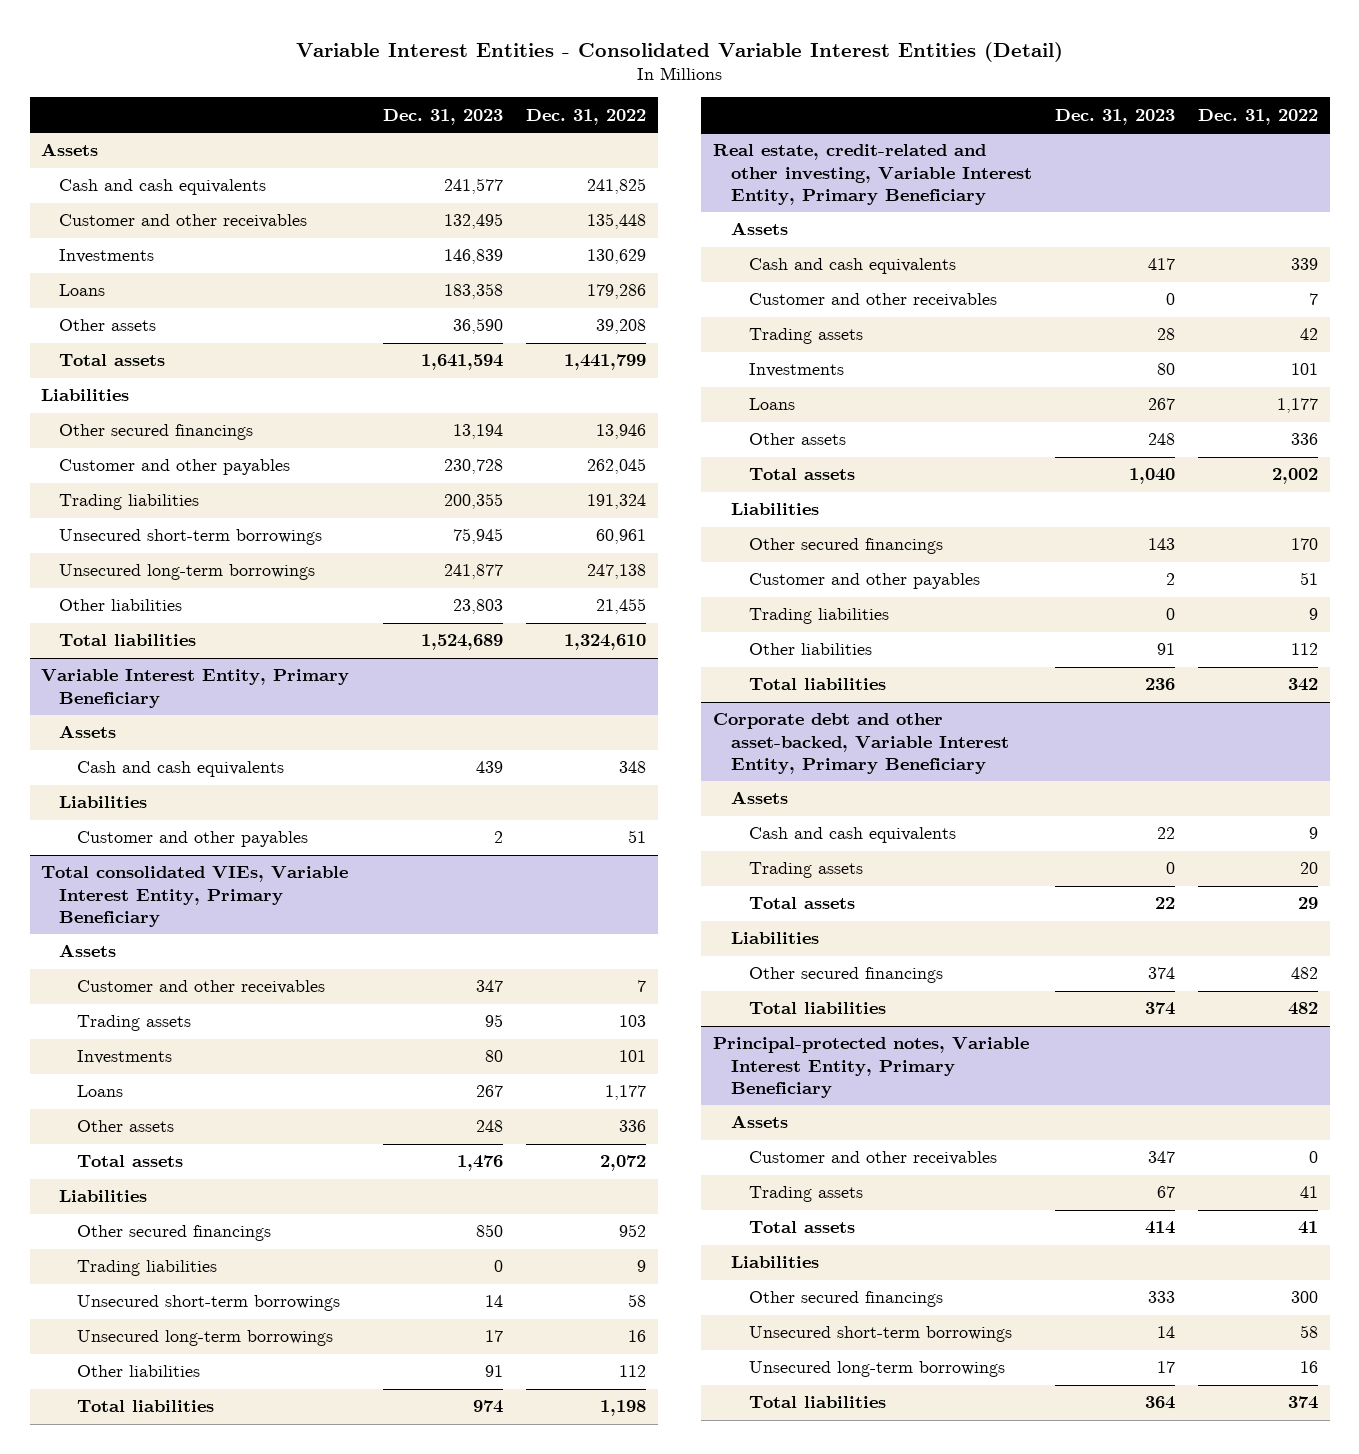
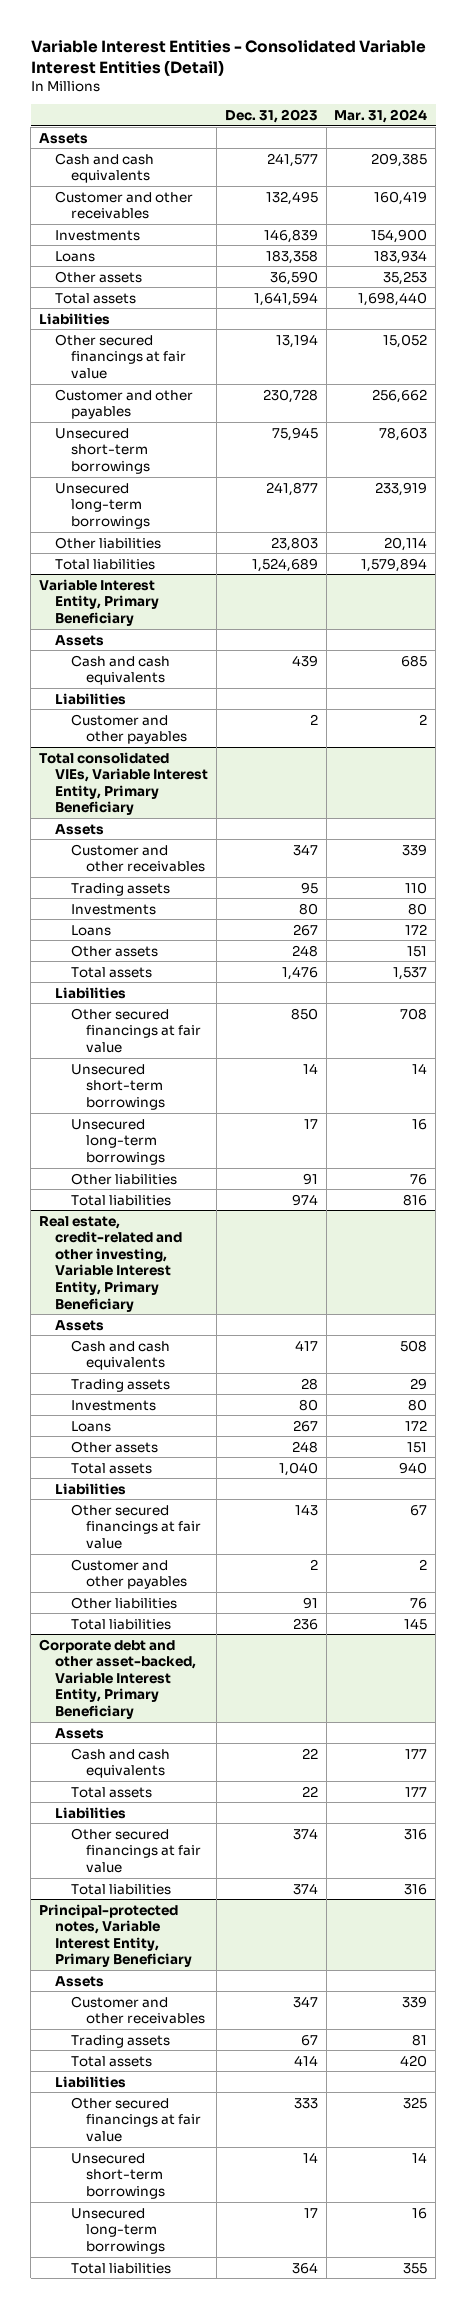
- | Dec. 31, 2023 | Dec. 31, 2022
+ | Dec. 31, 2023 | Mar. 31, 2024
- Other secured financings | 13,194 | 13,946
+ Other secured financings at fair value | 13,194 | 15,052
- Trading liabilities | 200,355 | 191,324
@ Total consolidated VIEs, Variable Interest Entity, Primary Beneficiary
- Other secured financings | 850 | 952
- Trading liabilities | 0 | 9
+ Other secured financings at fair value | 850 | 708
@ Real estate, credit-related and other investing, Variable Interest Entity, Primary Beneficiary
- Customer and other receivables | 0 | 7
- Other secured financings | 143 | 170
+ Other secured financings at fair value | 143 | 67
- Trading liabilities | 0 | 9
@ Corporate debt and other asset-backed, Variable Interest Entity, Primary Beneficiary
- Trading assets | 0 | 20
- Other secured financings | 374 | 482
+ Other secured financings at fair value | 374 | 316
@ Principal-protected notes, Variable Interest Entity, Primary Beneficiary
- Other secured financings | 333 | 300
+ Other secured financings at fair value | 333 | 325

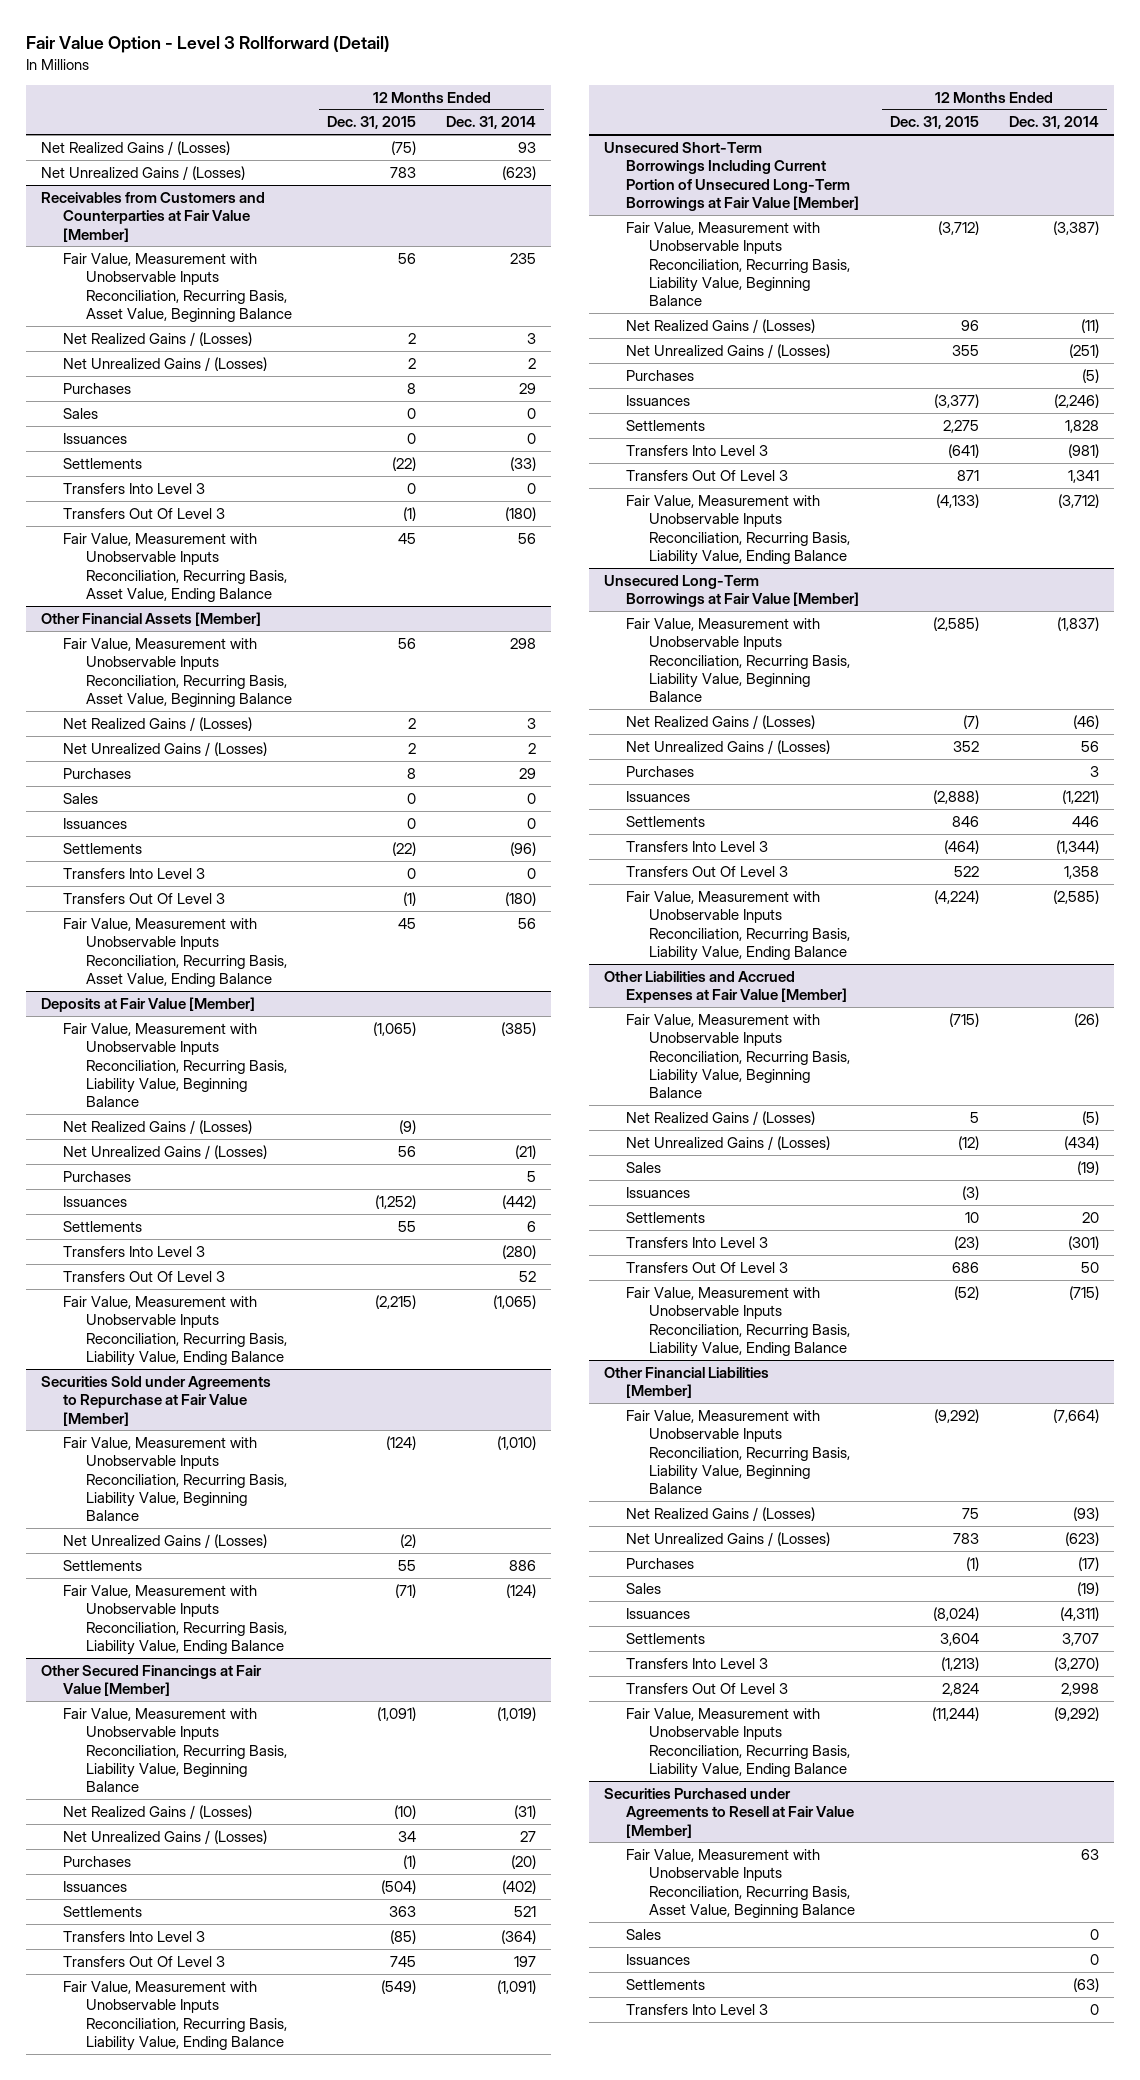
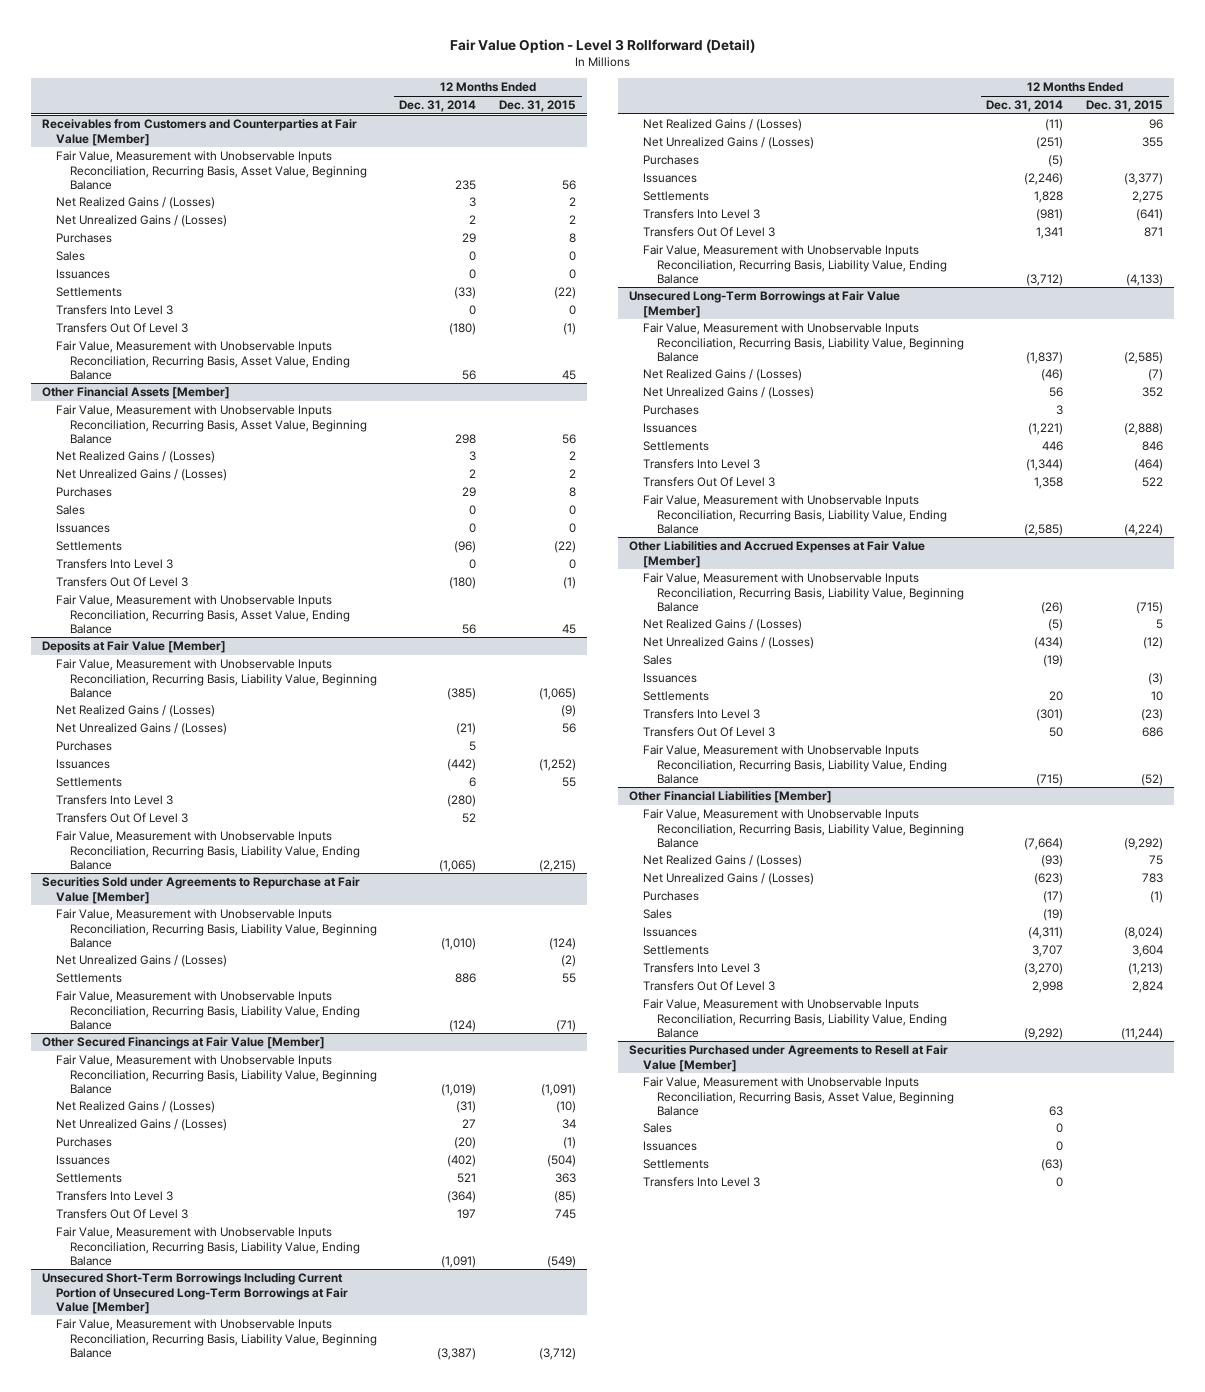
- | 12 Months Ended Dec. 31, 2015 | 12 Months Ended Dec. 31, 2014
+ | 12 Months Ended Dec. 31, 2014 | 12 Months Ended Dec. 31, 2015
- Net Realized Gains / (Losses) | (75) | 93
- Net Unrealized Gains / (Losses) | 783 | (623)

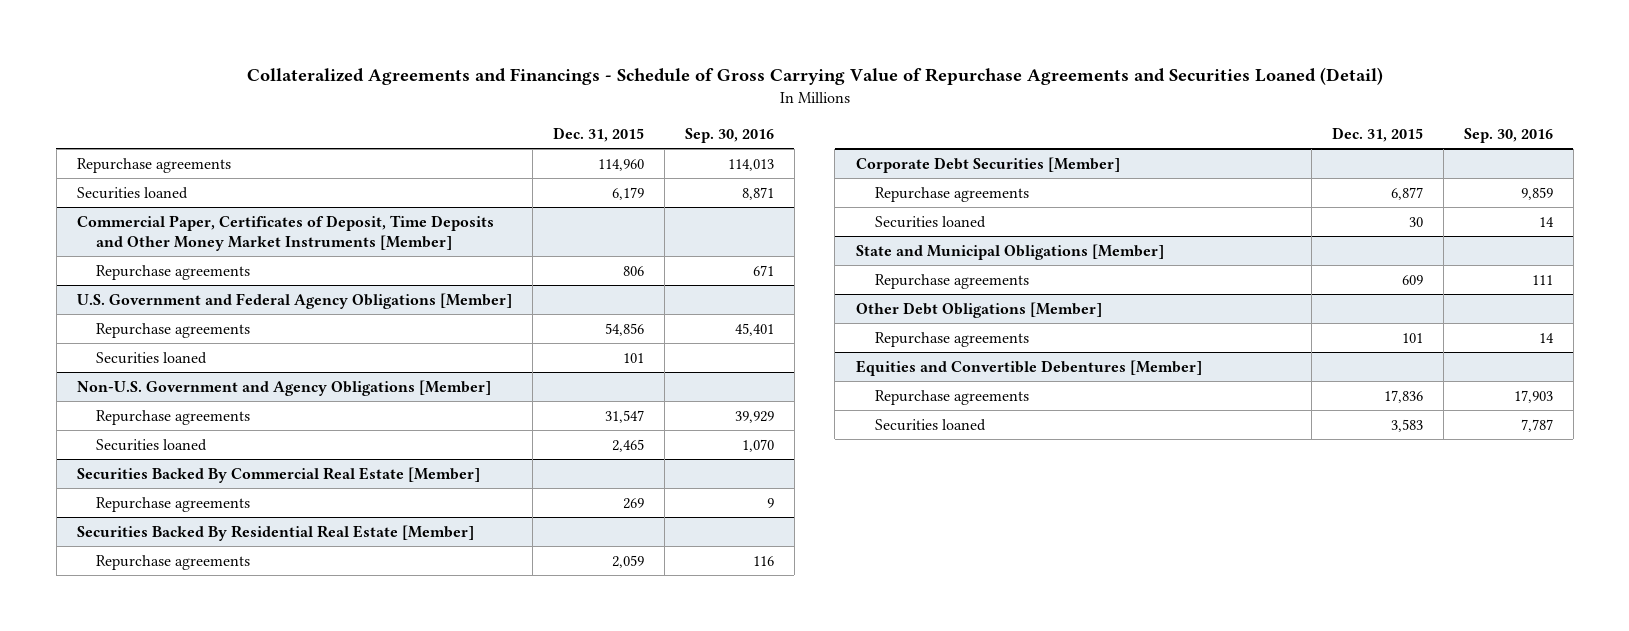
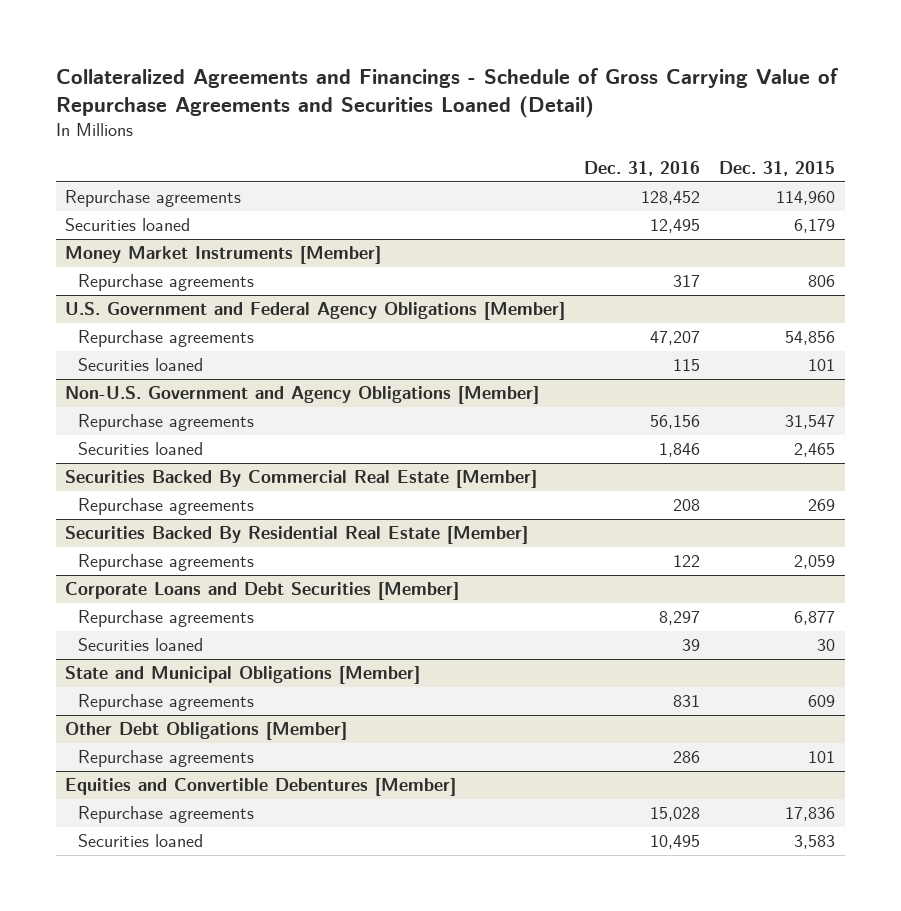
- | Dec. 31, 2015 | Sep. 30, 2016
+ | Dec. 31, 2016 | Dec. 31, 2015
- Commercial Paper, Certificates of Deposit, Time Deposits and Other Money Market Instruments [Member]
+ Money Market Instruments [Member]
- Corporate Debt Securities [Member]
+ Corporate Loans and Debt Securities [Member]

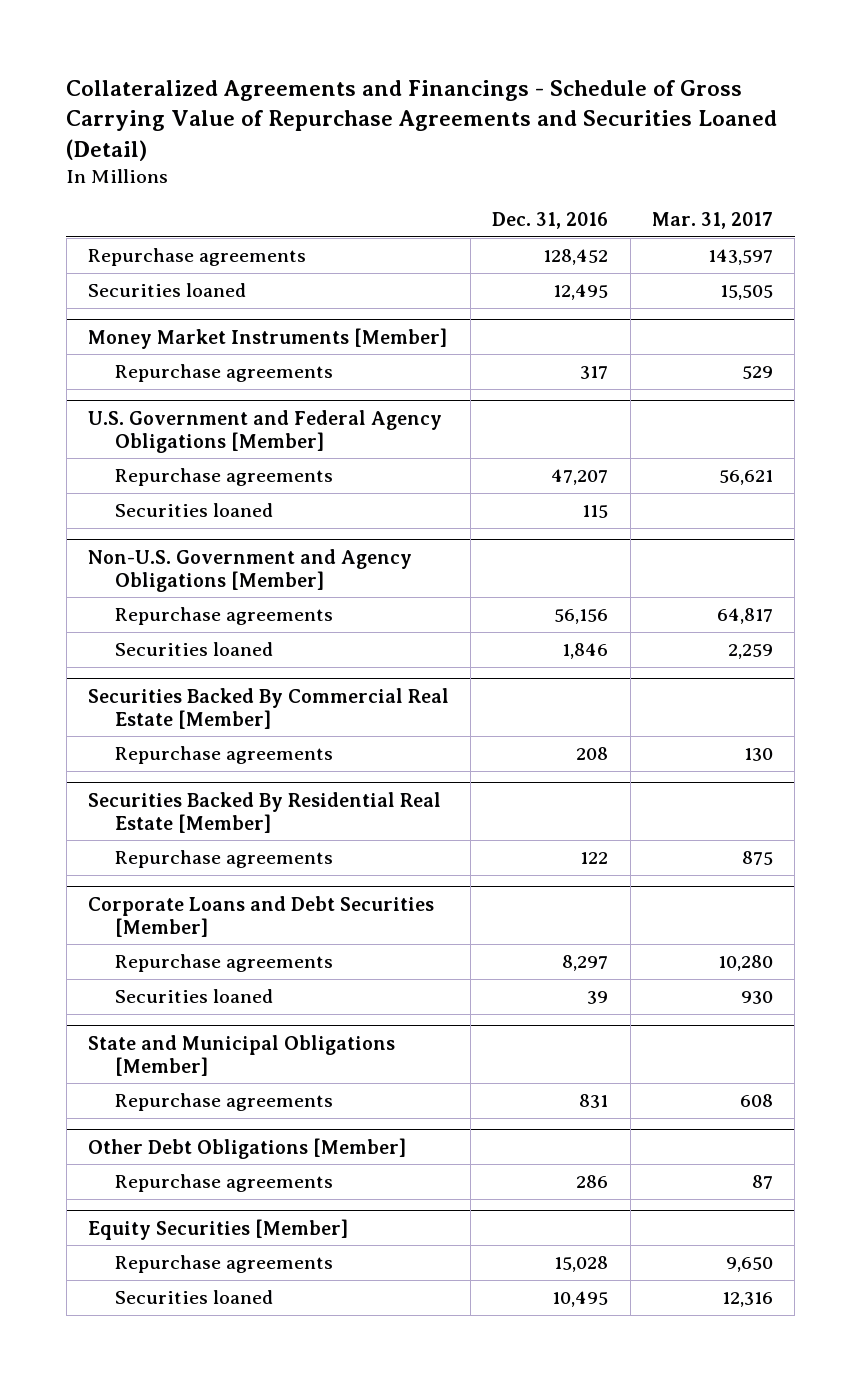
- | Dec. 31, 2016 | Dec. 31, 2015
+ | Dec. 31, 2016 | Mar. 31, 2017
- Equities and Convertible Debentures [Member]
+ Equity Securities [Member]

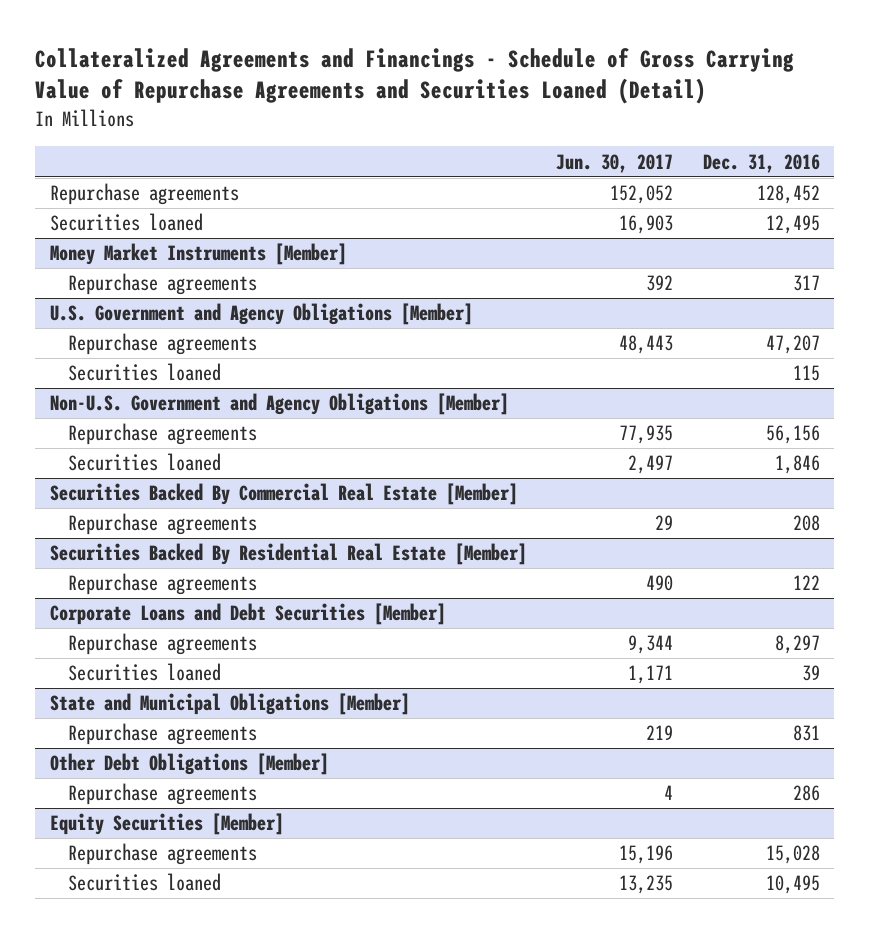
- | Dec. 31, 2016 | Mar. 31, 2017
+ | Jun. 30, 2017 | Dec. 31, 2016
- U.S. Government and Federal Agency Obligations [Member]
+ U.S. Government and Agency Obligations [Member]

